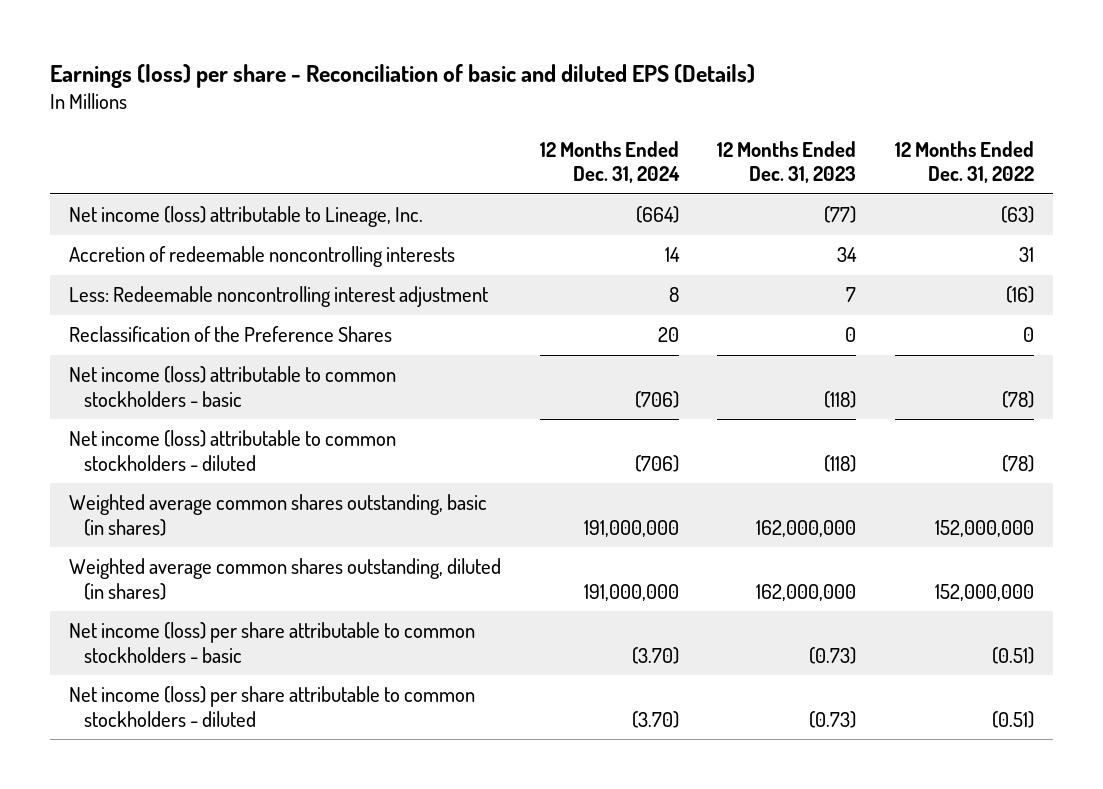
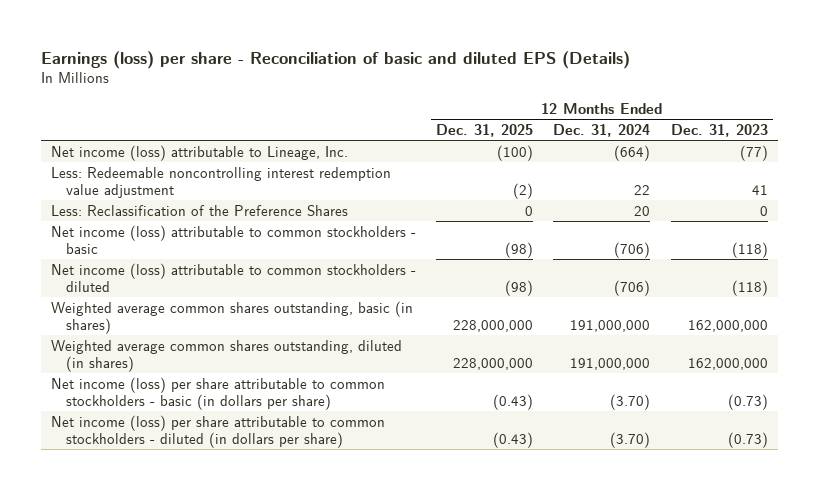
- | 12 Months Ended Dec. 31, 2024 | 12 Months Ended Dec. 31, 2023 | 12 Months Ended Dec. 31, 2022
+ | 12 Months Ended Dec. 31, 2025 | 12 Months Ended Dec. 31, 2024 | 12 Months Ended Dec. 31, 2023
- Accretion of redeemable noncontrolling interests | 14 | 34 | 31
- Less: Redeemable noncontrolling interest adjustment | 8 | 7 | (16)
- Reclassification of the Preference Shares | 20 | 0 | 0
+ Less: Redeemable noncontrolling interest redemption value adjustment | (2) | 22 | 41
+ Less: Reclassification of the Preference Shares | 0 | 20 | 0
- Net income (loss) per share attributable to common stockholders - basic | (3.70) | (0.73) | (0.51)
- Net income (loss) per share attributable to common stockholders - diluted | (3.70) | (0.73) | (0.51)
+ Net income (loss) per share attributable to common stockholders - basic (in dollars per share) | (0.43) | (3.70) | (0.73)
+ Net income (loss) per share attributable to common stockholders - diluted (in dollars per share) | (0.43) | (3.70) | (0.73)

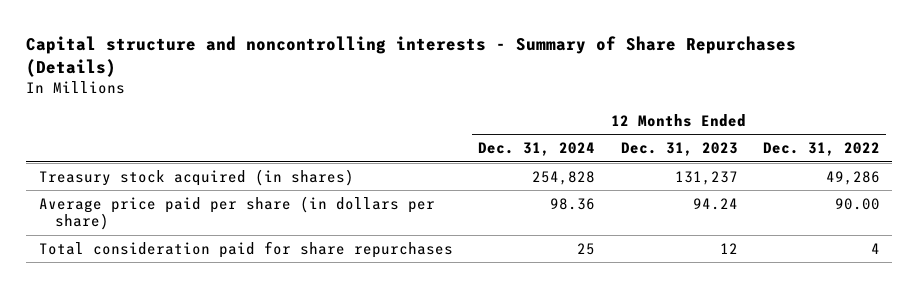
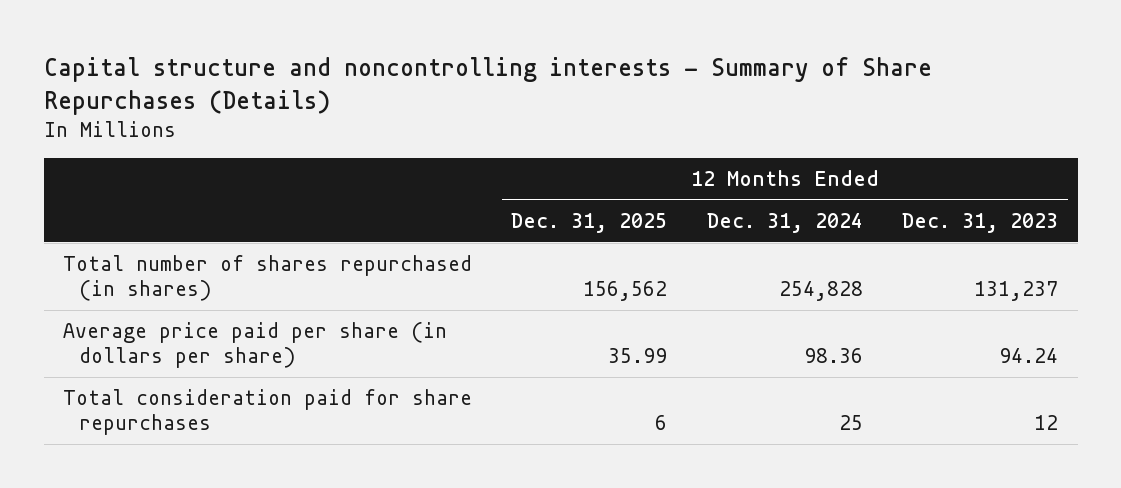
- | 12 Months Ended Dec. 31, 2024 | 12 Months Ended Dec. 31, 2023 | 12 Months Ended Dec. 31, 2022
+ | 12 Months Ended Dec. 31, 2025 | 12 Months Ended Dec. 31, 2024 | 12 Months Ended Dec. 31, 2023
- Treasury stock acquired (in shares) | 254,828 | 131,237 | 49,286
+ Total number of shares repurchased (in shares) | 156,562 | 254,828 | 131,237

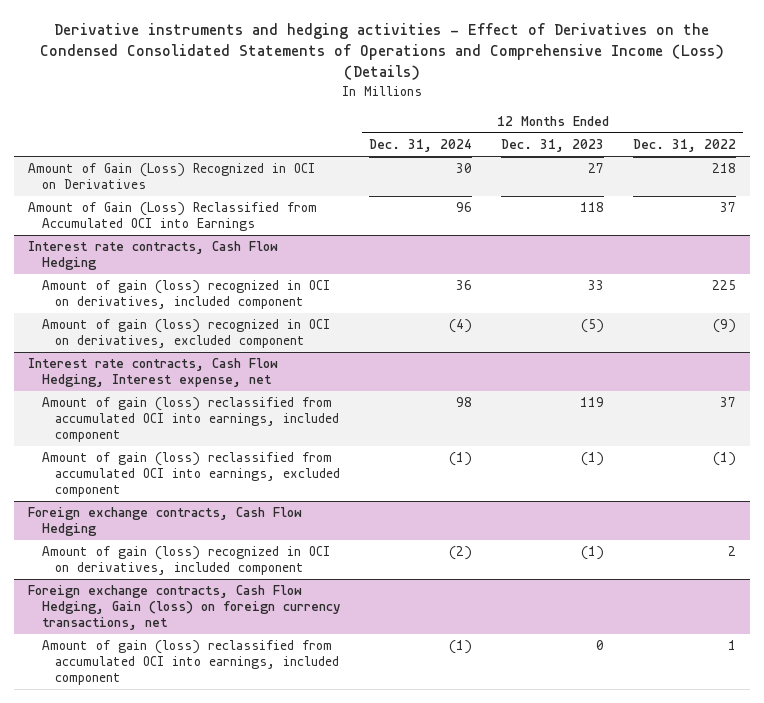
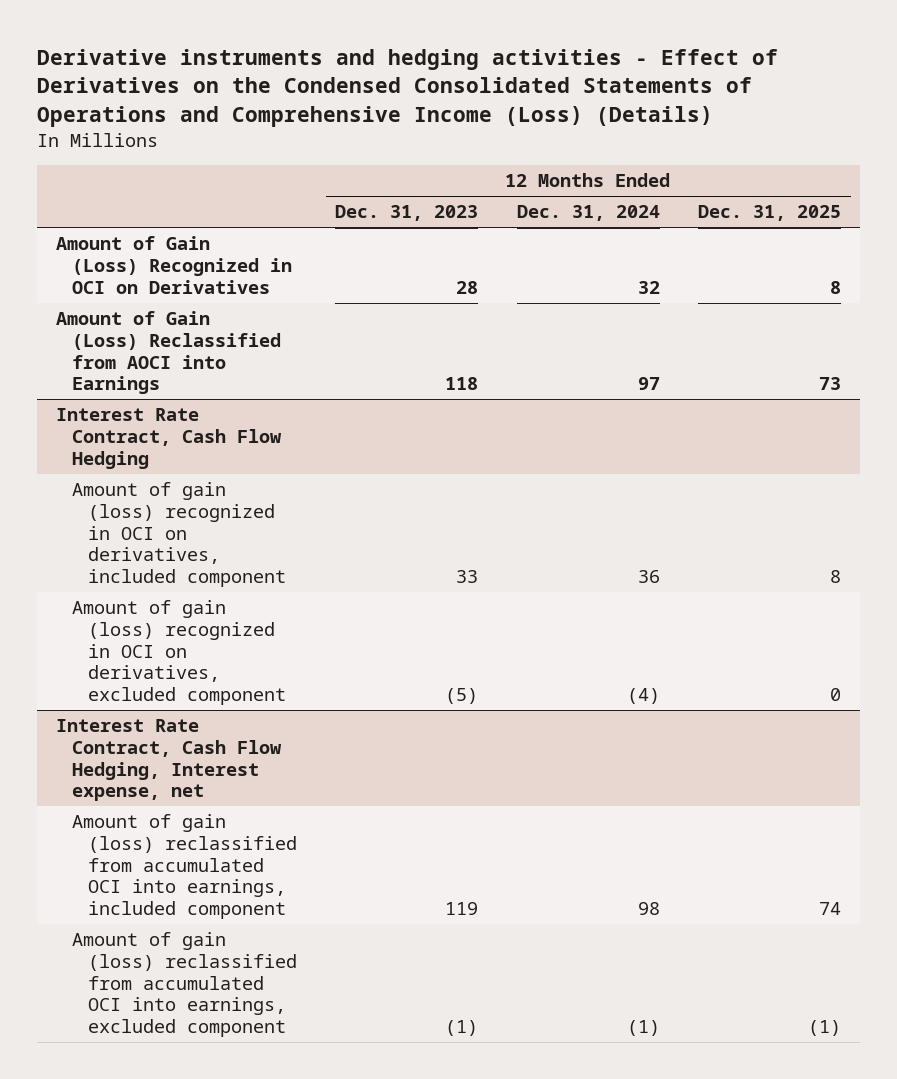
- | 12 Months Ended Dec. 31, 2024 | 12 Months Ended Dec. 31, 2023 | 12 Months Ended Dec. 31, 2022
+ | 12 Months Ended Dec. 31, 2023 | 12 Months Ended Dec. 31, 2024 | 12 Months Ended Dec. 31, 2025
- Amount of Gain (Loss) Recognized in OCI on Derivatives | 30 | 27 | 218
- Amount of Gain (Loss) Reclassified from Accumulated OCI into Earnings | 96 | 118 | 37
- Interest rate contracts, Cash Flow Hedging
+ Amount of Gain (Loss) Recognized in OCI on Derivatives | 28 | 32 | 8
+ Amount of Gain (Loss) Reclassified from AOCI into Earnings | 118 | 97 | 73
+ Interest Rate Contract, Cash Flow Hedging
- Interest rate contracts, Cash Flow Hedging, Interest expense, net
+ Interest Rate Contract, Cash Flow Hedging, Interest expense, net
- Foreign exchange contracts, Cash Flow Hedging
- Amount of gain (loss) recognized in OCI on derivatives, included component | (2) | (1) | 2
- Foreign exchange contracts, Cash Flow Hedging, Gain (loss) on foreign currency transactions, net
- Amount of gain (loss) reclassified from accumulated OCI into earnings, included component | (1) | 0 | 1

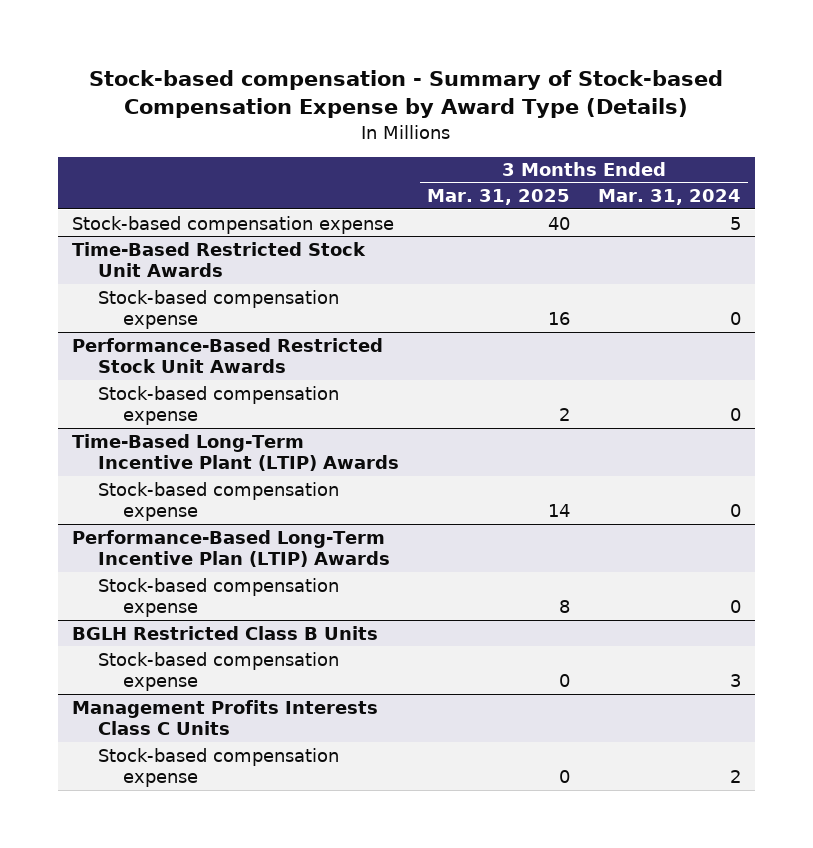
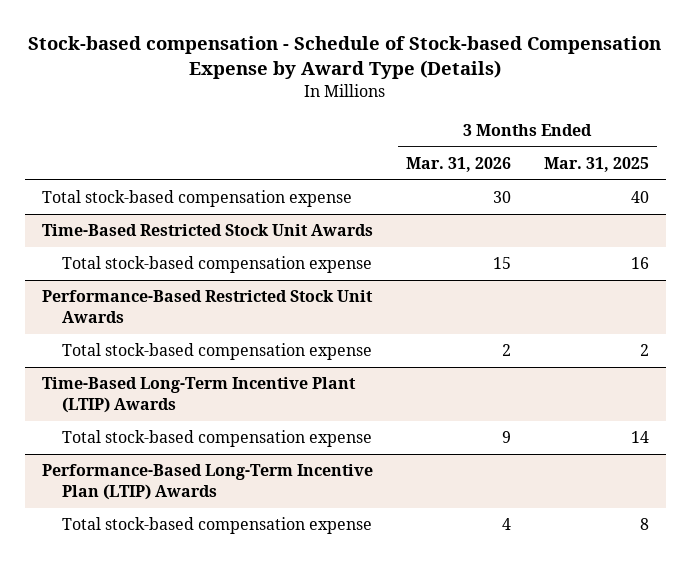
- Stock-based compensation - Summary of Stock-based Compensation Expense by Award Type (Details)
+ Stock-based compensation - Schedule of Stock-based Compensation Expense by Award Type (Details)
- | 3 Months Ended Mar. 31, 2025 | 3 Months Ended Mar. 31, 2024
+ | 3 Months Ended Mar. 31, 2026 | 3 Months Ended Mar. 31, 2025
- Stock-based compensation expense | 40 | 5
+ Total stock-based compensation expense | 30 | 40
@ Time-Based Restricted Stock Unit Awards
- Stock-based compensation expense | 16 | 0
+ Total stock-based compensation expense | 15 | 16
@ Performance-Based Restricted Stock Unit Awards
- Stock-based compensation expense | 2 | 0
+ Total stock-based compensation expense | 2 | 2
@ Time-Based Long-Term Incentive Plant (LTIP) Awards
- Stock-based compensation expense | 14 | 0
+ Total stock-based compensation expense | 9 | 14
@ Performance-Based Long-Term Incentive Plan (LTIP) Awards
- Stock-based compensation expense | 8 | 0
- BGLH Restricted Class B Units
- Stock-based compensation expense | 0 | 3
- Management Profits Interests Class C Units
- Stock-based compensation expense | 0 | 2
@ Performance-Based Long-Term Incentive Plan (LTIP) Awards
+ Total stock-based compensation expense | 4 | 8

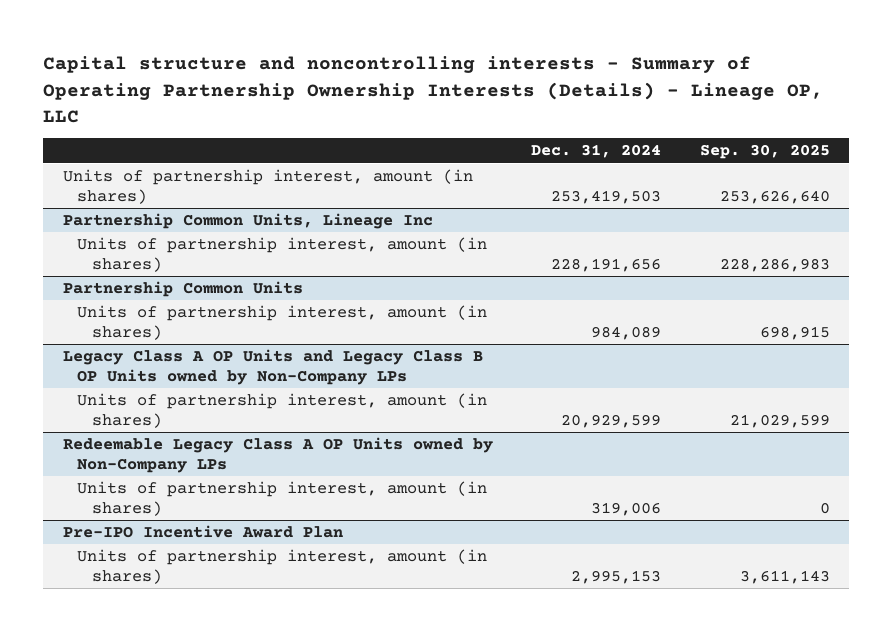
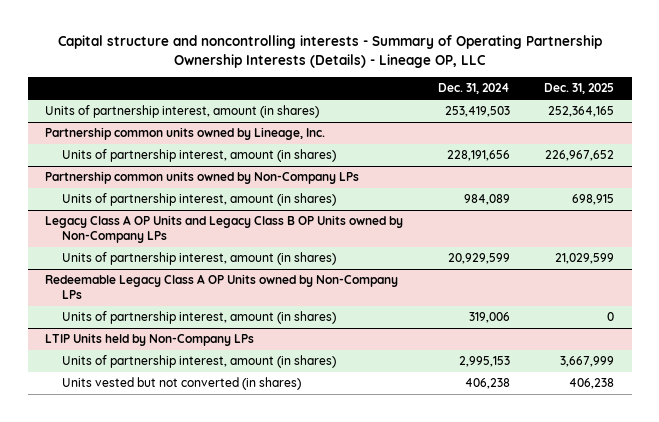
- | Dec. 31, 2024 | Sep. 30, 2025
+ | Dec. 31, 2024 | Dec. 31, 2025
- Partnership Common Units, Lineage Inc
+ Partnership common units owned by Lineage, Inc.
- Partnership Common Units
+ Partnership common units owned by Non-Company LPs
- Pre-IPO Incentive Award Plan
+ LTIP Units held by Non-Company LPs
+ Units vested but not converted (in shares) | 406,238 | 406,238

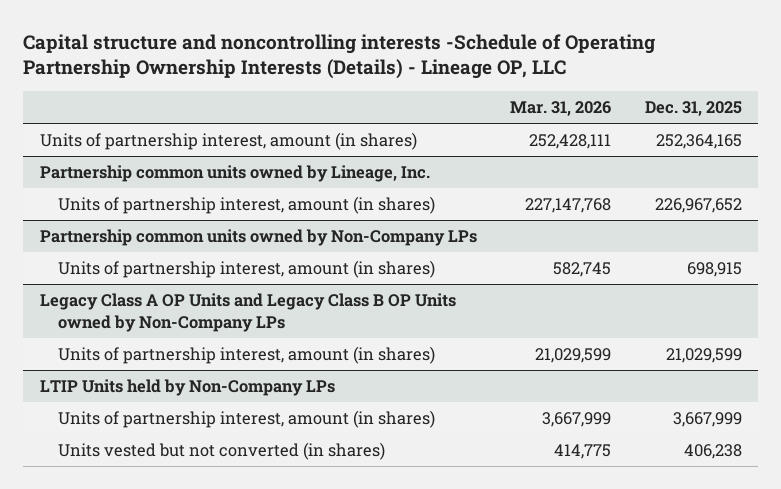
- Capital structure and noncontrolling interests - Summary of Operating Partnership Ownership Interests (Details) - Lineage OP, LLC
+ Capital structure and noncontrolling interests -Schedule of Operating Partnership Ownership Interests (Details) - Lineage OP, LLC
- | Dec. 31, 2024 | Dec. 31, 2025
+ | Mar. 31, 2026 | Dec. 31, 2025
- Redeemable Legacy Class A OP Units owned by Non-Company LPs
- Units of partnership interest, amount (in shares) | 319,006 | 0

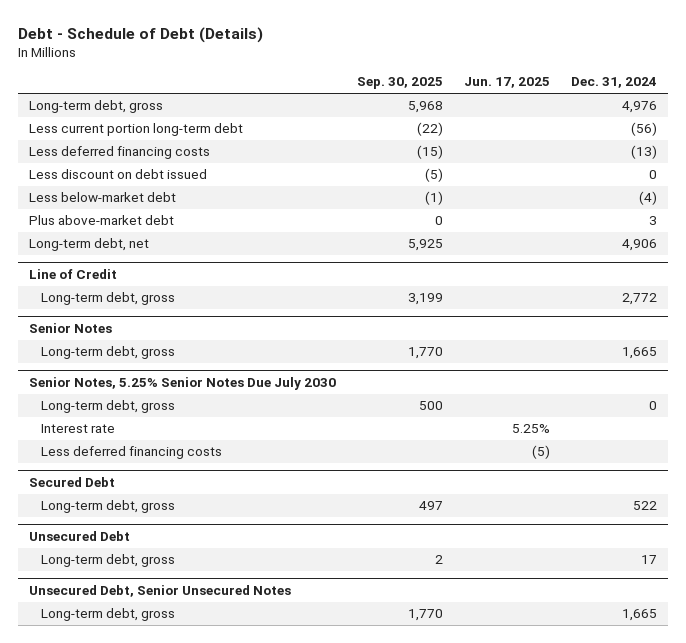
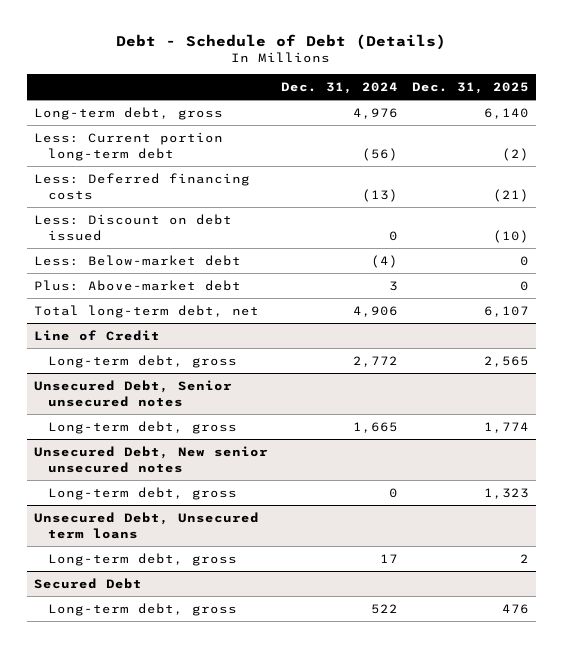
- | Sep. 30, 2025 | Jun. 17, 2025 | Dec. 31, 2024
+ | Dec. 31, 2024 | Dec. 31, 2025
- Less current portion long-term debt | (22) | | (56)
- Less deferred financing costs | (15) | | (13)
- Less discount on debt issued | (5) | | 0
- Less below-market debt | (1) | | (4)
- Plus above-market debt | 0 | | 3
- Long-term debt, net | 5,925 | | 4,906
+ Less: Current portion long-term debt | (56) | (2)
+ Less: Deferred financing costs | (13) | (21)
+ Less: Discount on debt issued | 0 | (10)
+ Less: Below-market debt | (4) | 0
+ Plus: Above-market debt | 3 | 0
+ Total long-term debt, net | 4,906 | 6,107
- Senior Notes
+ Unsecured Debt, Senior unsecured notes
- Senior Notes, 5.25% Senior Notes Due July 2030
+ Unsecured Debt, New senior unsecured notes
- Interest rate | | 5.25% |
- Less deferred financing costs | | (5) |
+ Unsecured Debt, Unsecured term loans
+ Long-term debt, gross | 17 | 2
- Unsecured Debt
- Long-term debt, gross | 2 | | 17
- Unsecured Debt, Senior Unsecured Notes
- Long-term debt, gross | 1,770 | | 1,665

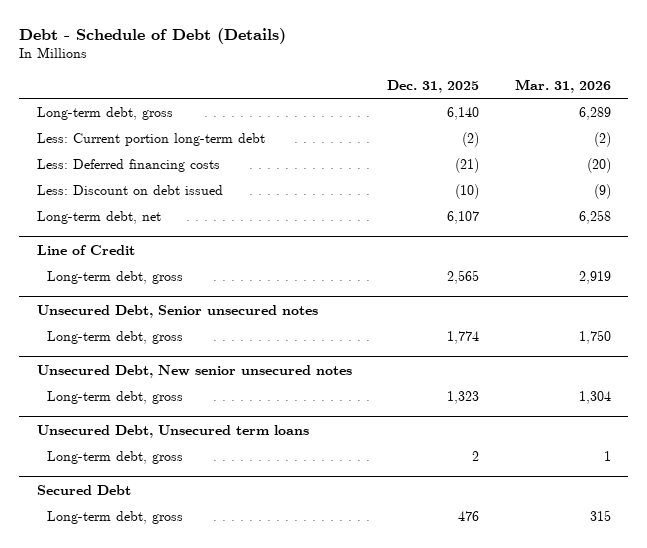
- | Dec. 31, 2024 | Dec. 31, 2025
+ | Dec. 31, 2025 | Mar. 31, 2026
- Less: Below-market debt | (4) | 0
- Plus: Above-market debt | 3 | 0
- Total long-term debt, net | 4,906 | 6,107
+ Long-term debt, net | 6,107 | 6,258

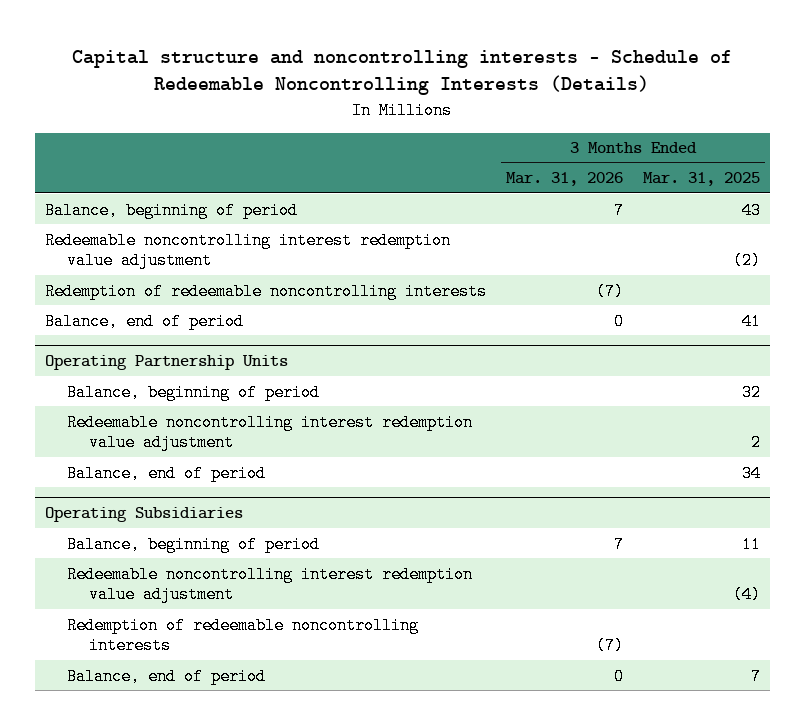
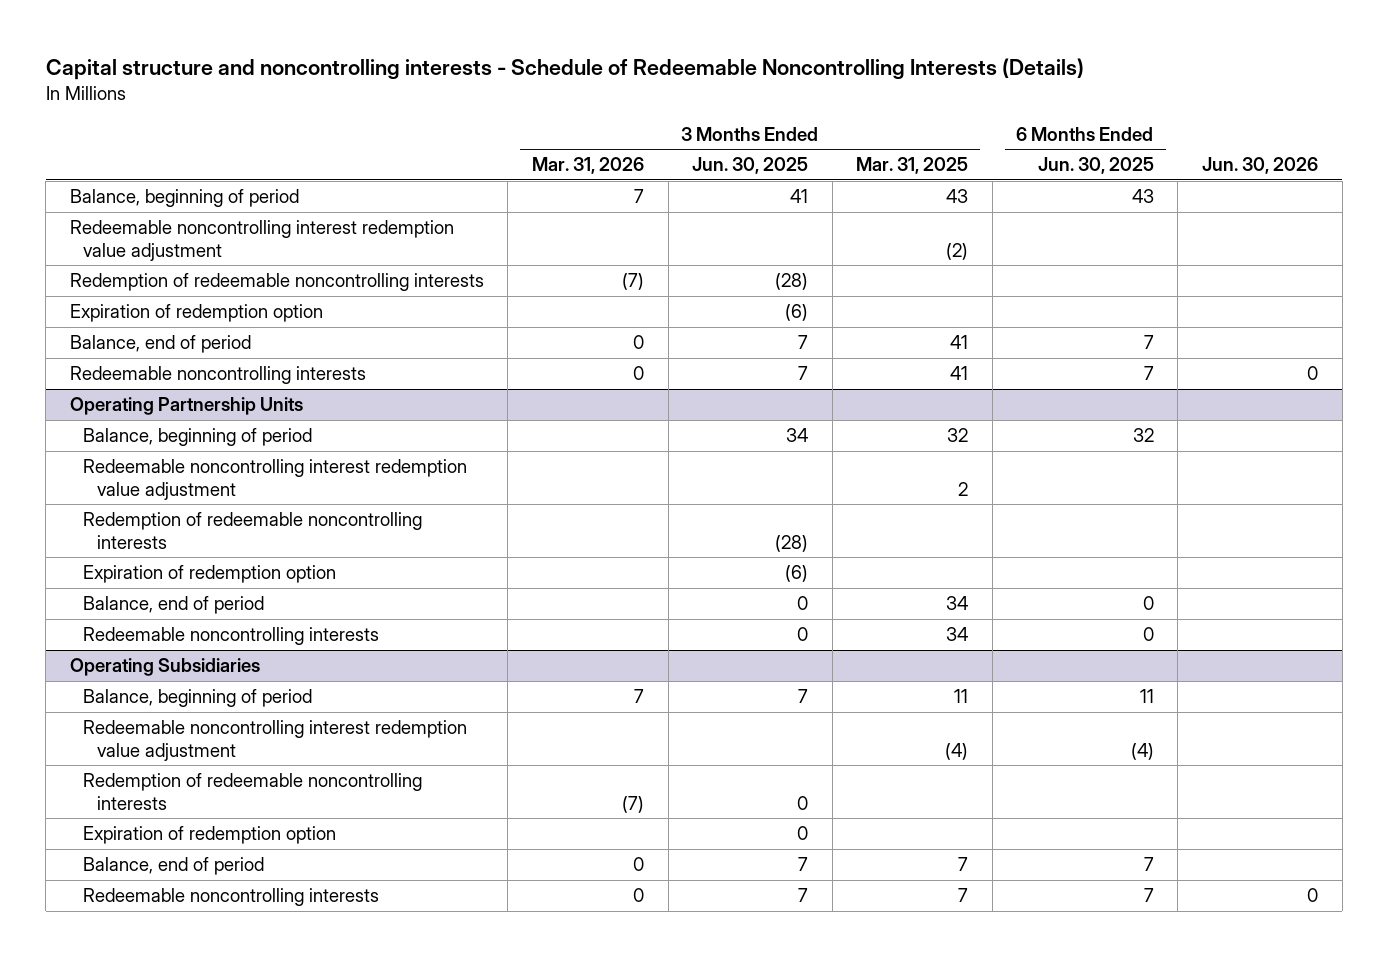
- | 3 Months Ended Mar. 31, 2026 | 3 Months Ended Mar. 31, 2025
+ | 3 Months Ended Mar. 31, 2026 | 3 Months Ended Jun. 30, 2025 | 3 Months Ended Mar. 31, 2025 | 6 Months Ended Jun. 30, 2025 | Jun. 30, 2026
+ Expiration of redemption option | | (6) | | |
+ Redeemable noncontrolling interests | 0 | 7 | 41 | 7 | 0
@ Operating Partnership Units
+ Redemption of redeemable noncontrolling interests | | (28) | | |
+ Expiration of redemption option | | (6) | | |
+ Redeemable noncontrolling interests | | 0 | 34 | 0 |
@ Operating Subsidiaries
+ Expiration of redemption option | | 0 | | |
+ Redeemable noncontrolling interests | 0 | 7 | 7 | 7 | 0

